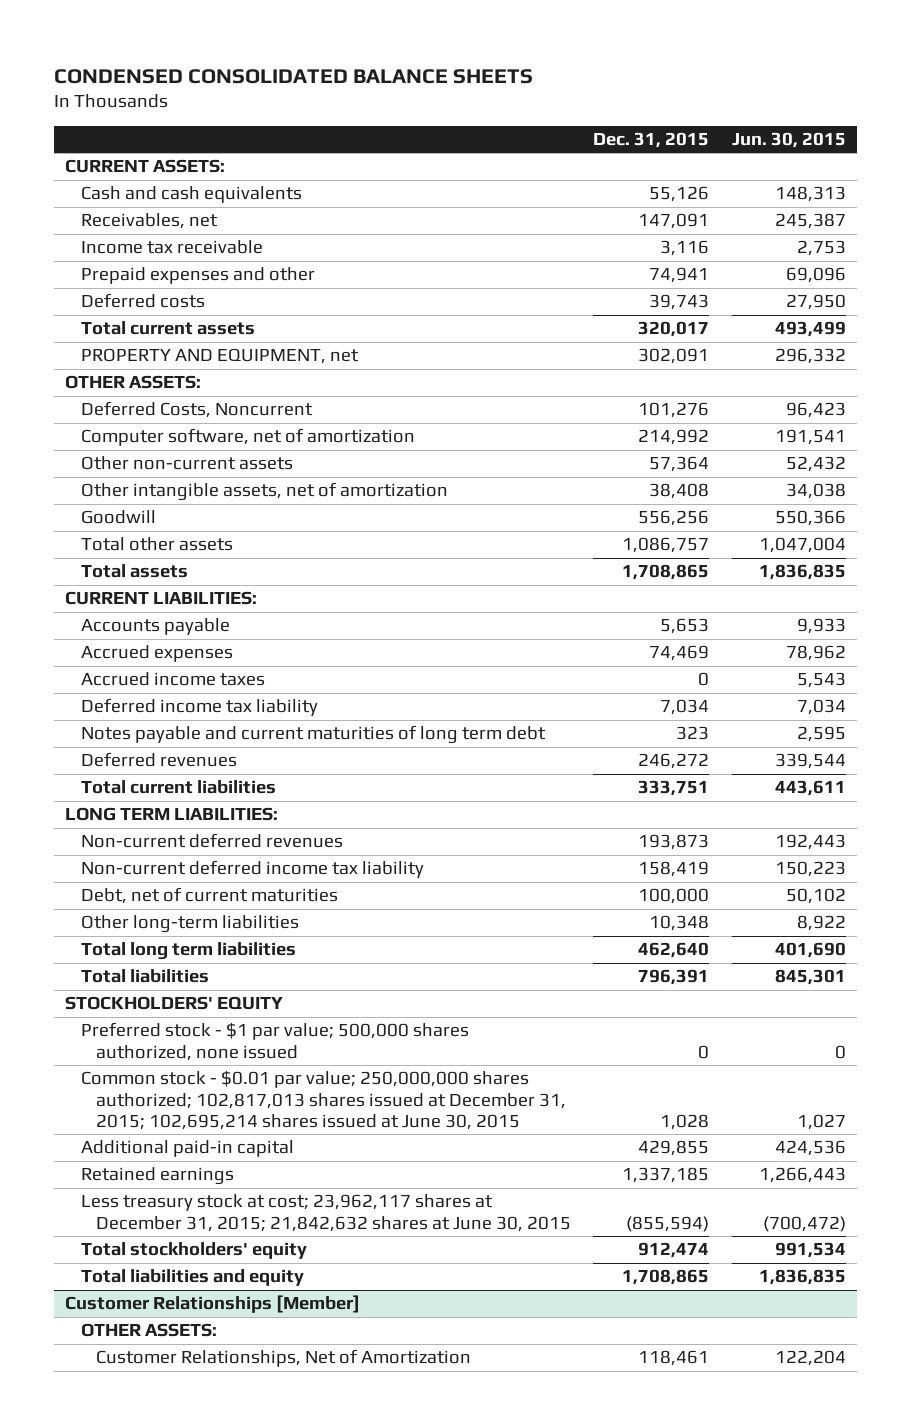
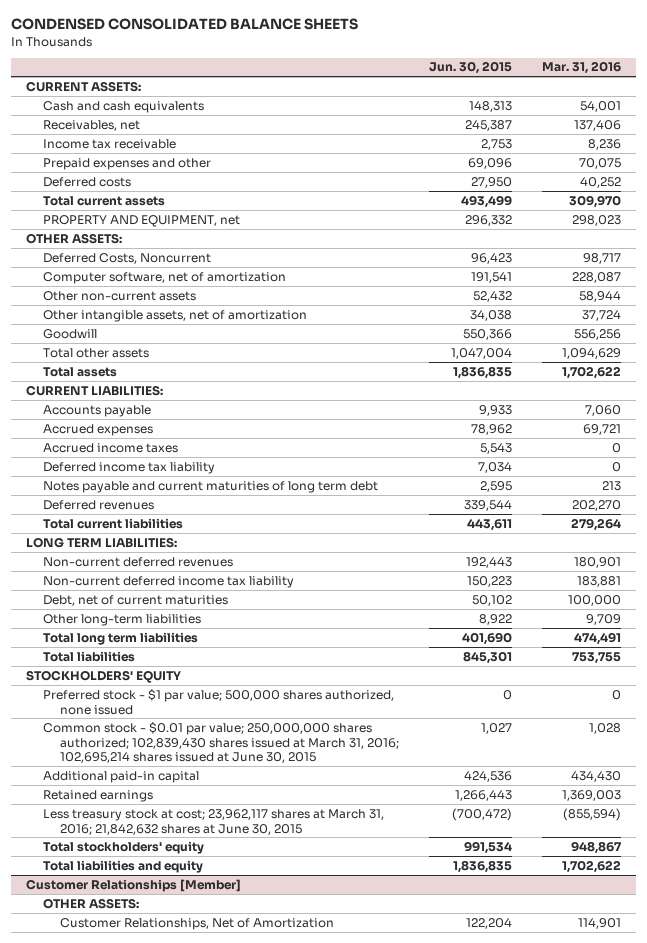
- | Dec. 31, 2015 | Jun. 30, 2015
+ | Jun. 30, 2015 | Mar. 31, 2016
- Common stock - $0.01 par value; 250,000,000 shares authorized; 102,817,013 shares issued at December 31, 2015; 102,695,214 shares issued at June 30, 2015 | 1,028 | 1,027
+ Common stock - $0.01 par value; 250,000,000 shares authorized; 102,839,430 shares issued at March 31, 2016; 102,695,214 shares issued at June 30, 2015 | 1,027 | 1,028
- Less treasury stock at cost; 23,962,117 shares at December 31, 2015; 21,842,632 shares at June 30, 2015 | (855,594) | (700,472)
+ Less treasury stock at cost; 23,962,117 shares at March 31, 2016; 21,842,632 shares at June 30, 2015 | (700,472) | (855,594)

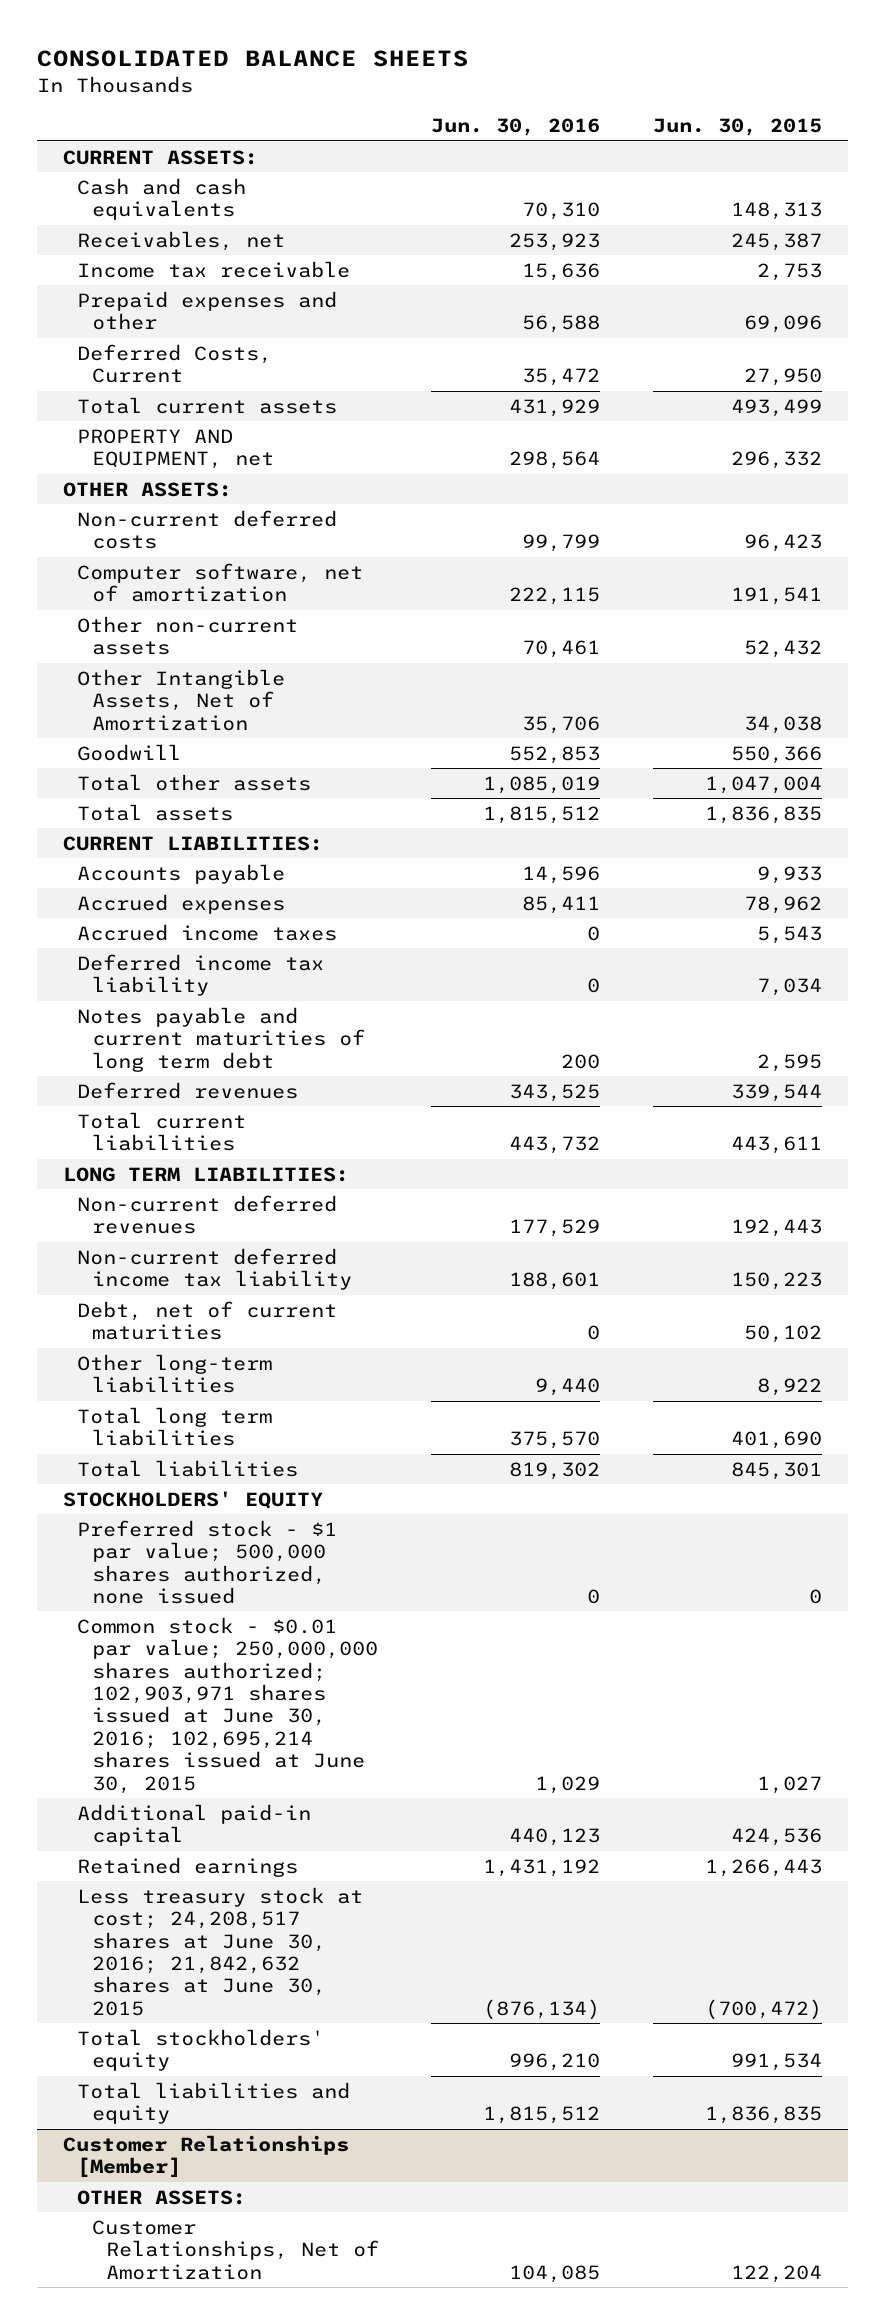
- CONDENSED CONSOLIDATED BALANCE SHEETS
+ CONSOLIDATED BALANCE SHEETS
- | Jun. 30, 2015 | Mar. 31, 2016
+ | Jun. 30, 2016 | Jun. 30, 2015
- Deferred costs | 27,950 | 40,252
+ Deferred Costs, Current | 35,472 | 27,950
- Deferred Costs, Noncurrent | 96,423 | 98,717
+ Non-current deferred costs | 99,799 | 96,423
- Other intangible assets, net of amortization | 34,038 | 37,724
+ Other Intangible Assets, Net of Amortization | 35,706 | 34,038
- Common stock - $0.01 par value; 250,000,000 shares authorized; 102,839,430 shares issued at March 31, 2016; 102,695,214 shares issued at June 30, 2015 | 1,027 | 1,028
+ Common stock - $0.01 par value; 250,000,000 shares authorized; 102,903,971 shares issued at June 30, 2016; 102,695,214 shares issued at June 30, 2015 | 1,029 | 1,027
- Less treasury stock at cost; 23,962,117 shares at March 31, 2016; 21,842,632 shares at June 30, 2015 | (700,472) | (855,594)
+ Less treasury stock at cost; 24,208,517 shares at June 30, 2016; 21,842,632 shares at June 30, 2015 | (876,134) | (700,472)

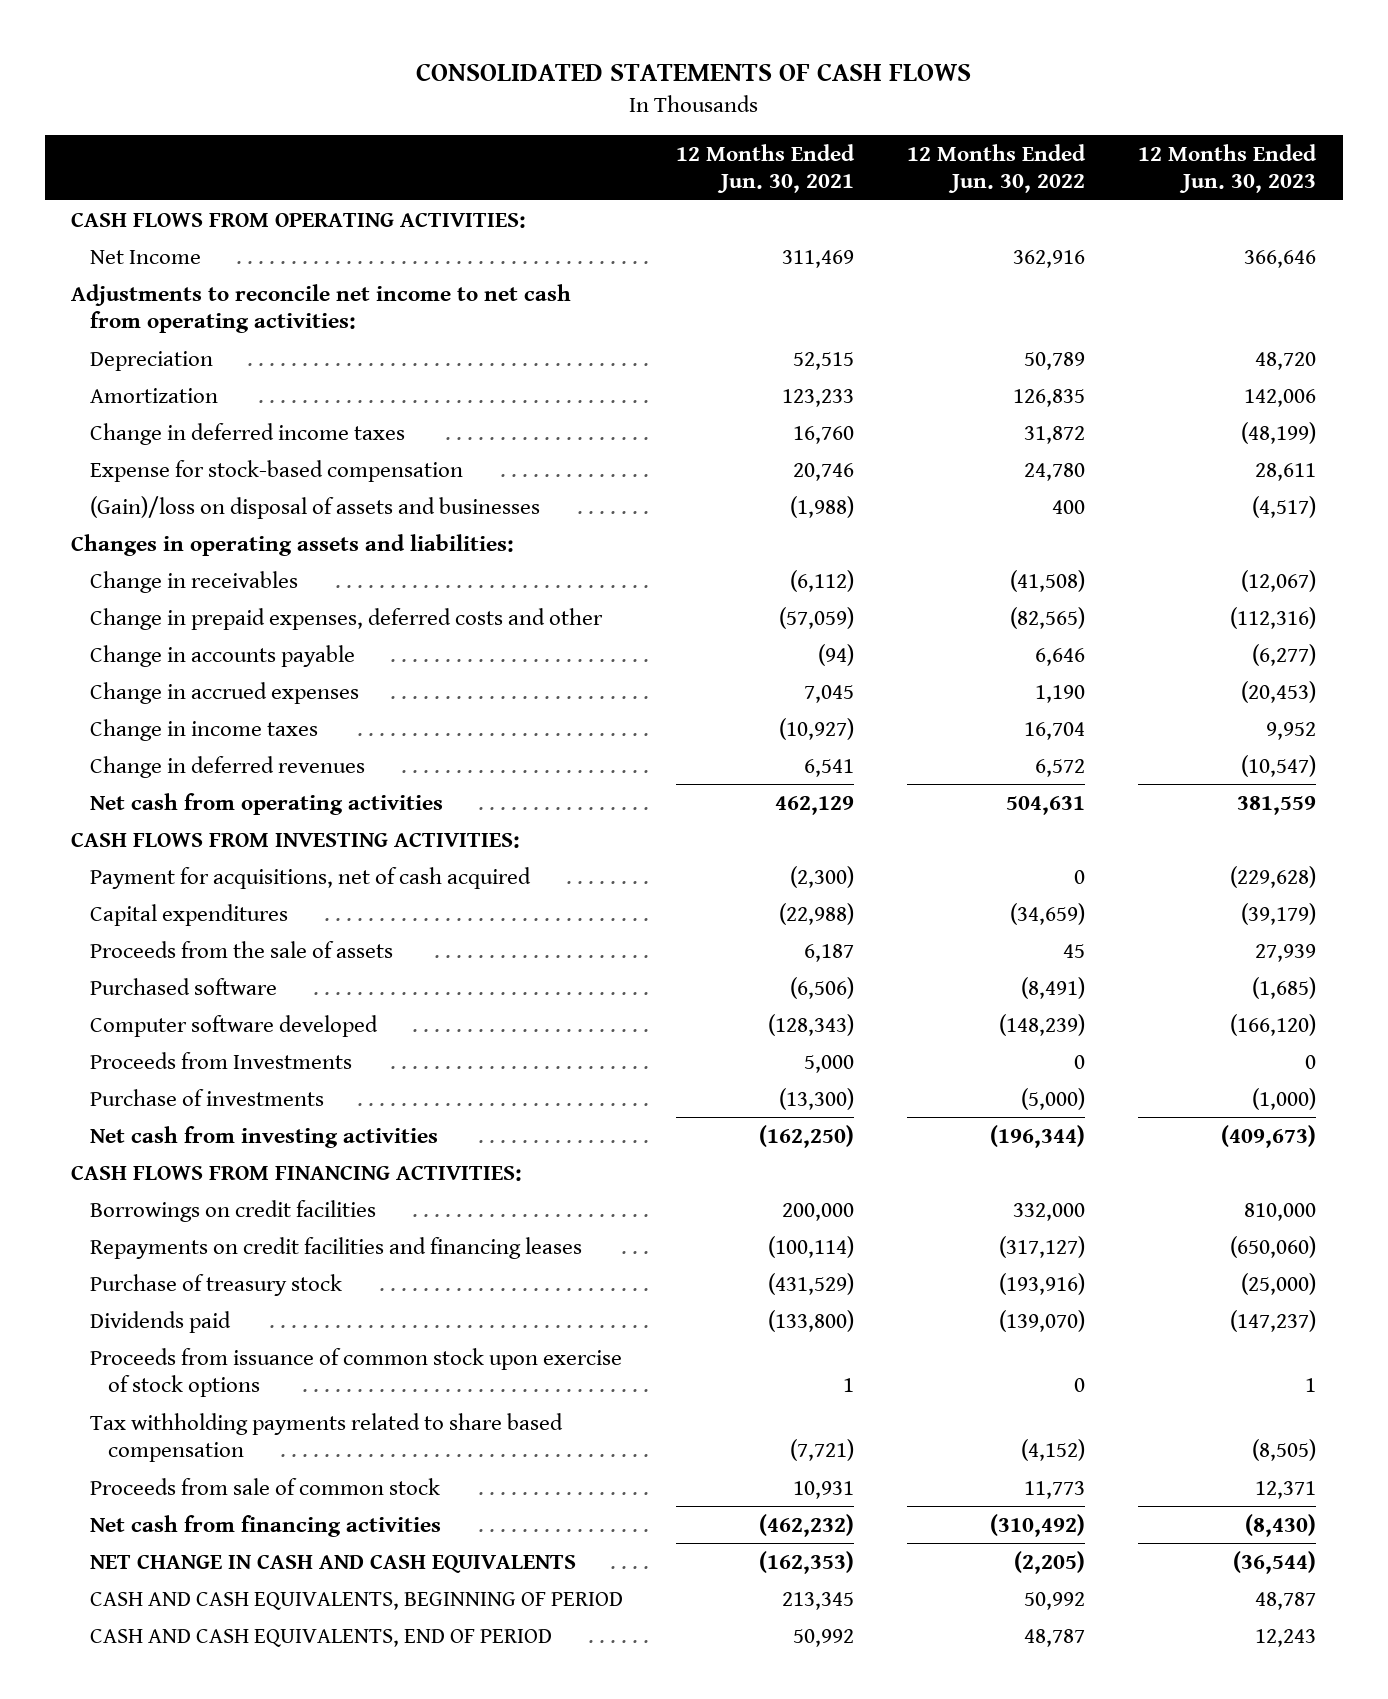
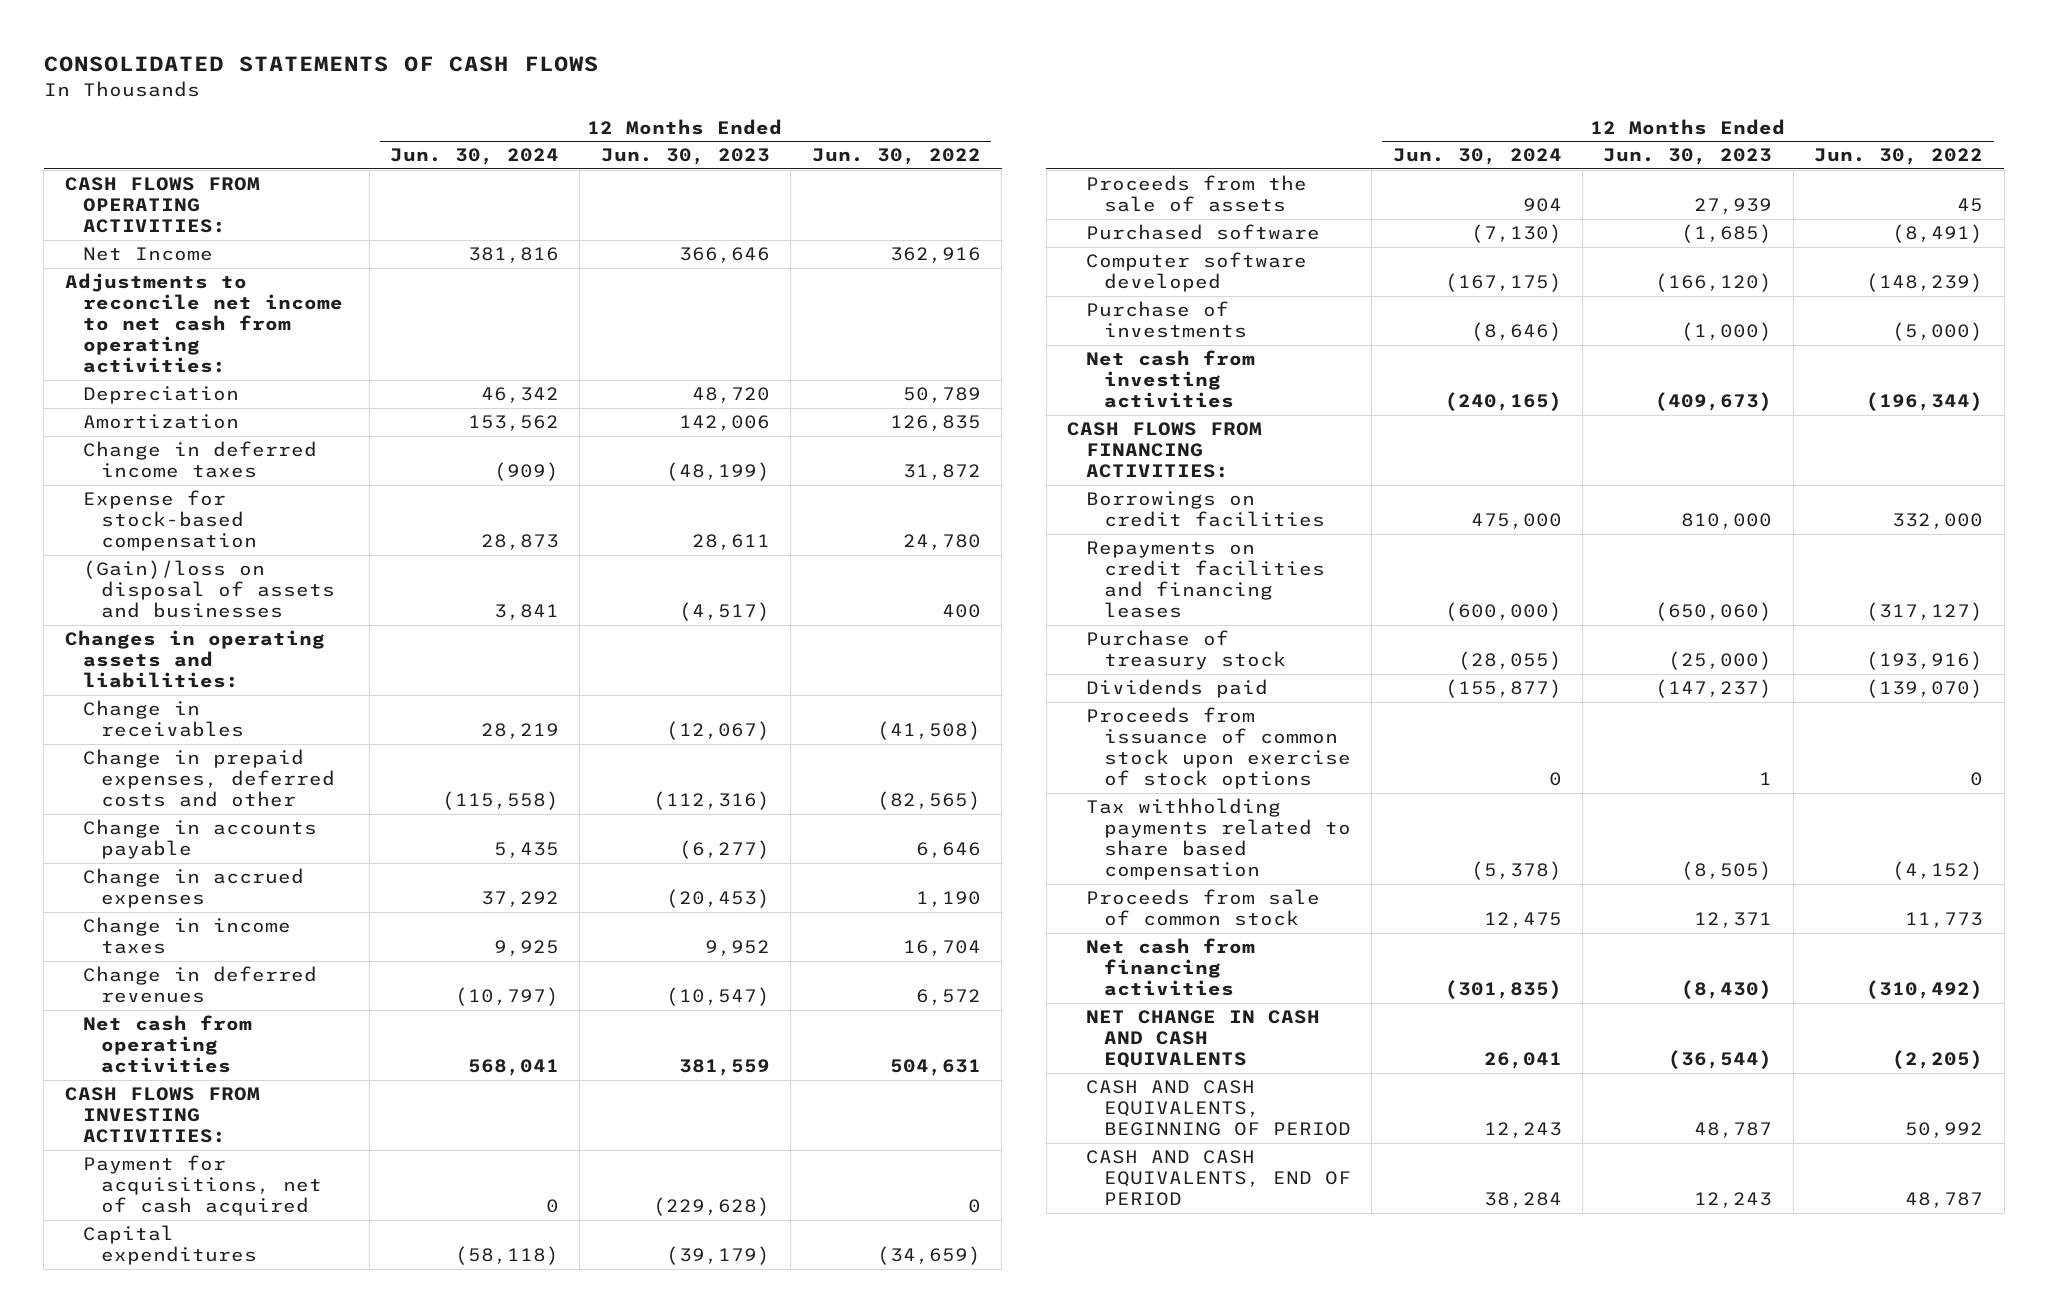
- | 12 Months Ended Jun. 30, 2021 | 12 Months Ended Jun. 30, 2022 | 12 Months Ended Jun. 30, 2023
+ | 12 Months Ended Jun. 30, 2024 | 12 Months Ended Jun. 30, 2023 | 12 Months Ended Jun. 30, 2022
- Proceeds from Investments | 5,000 | 0 | 0

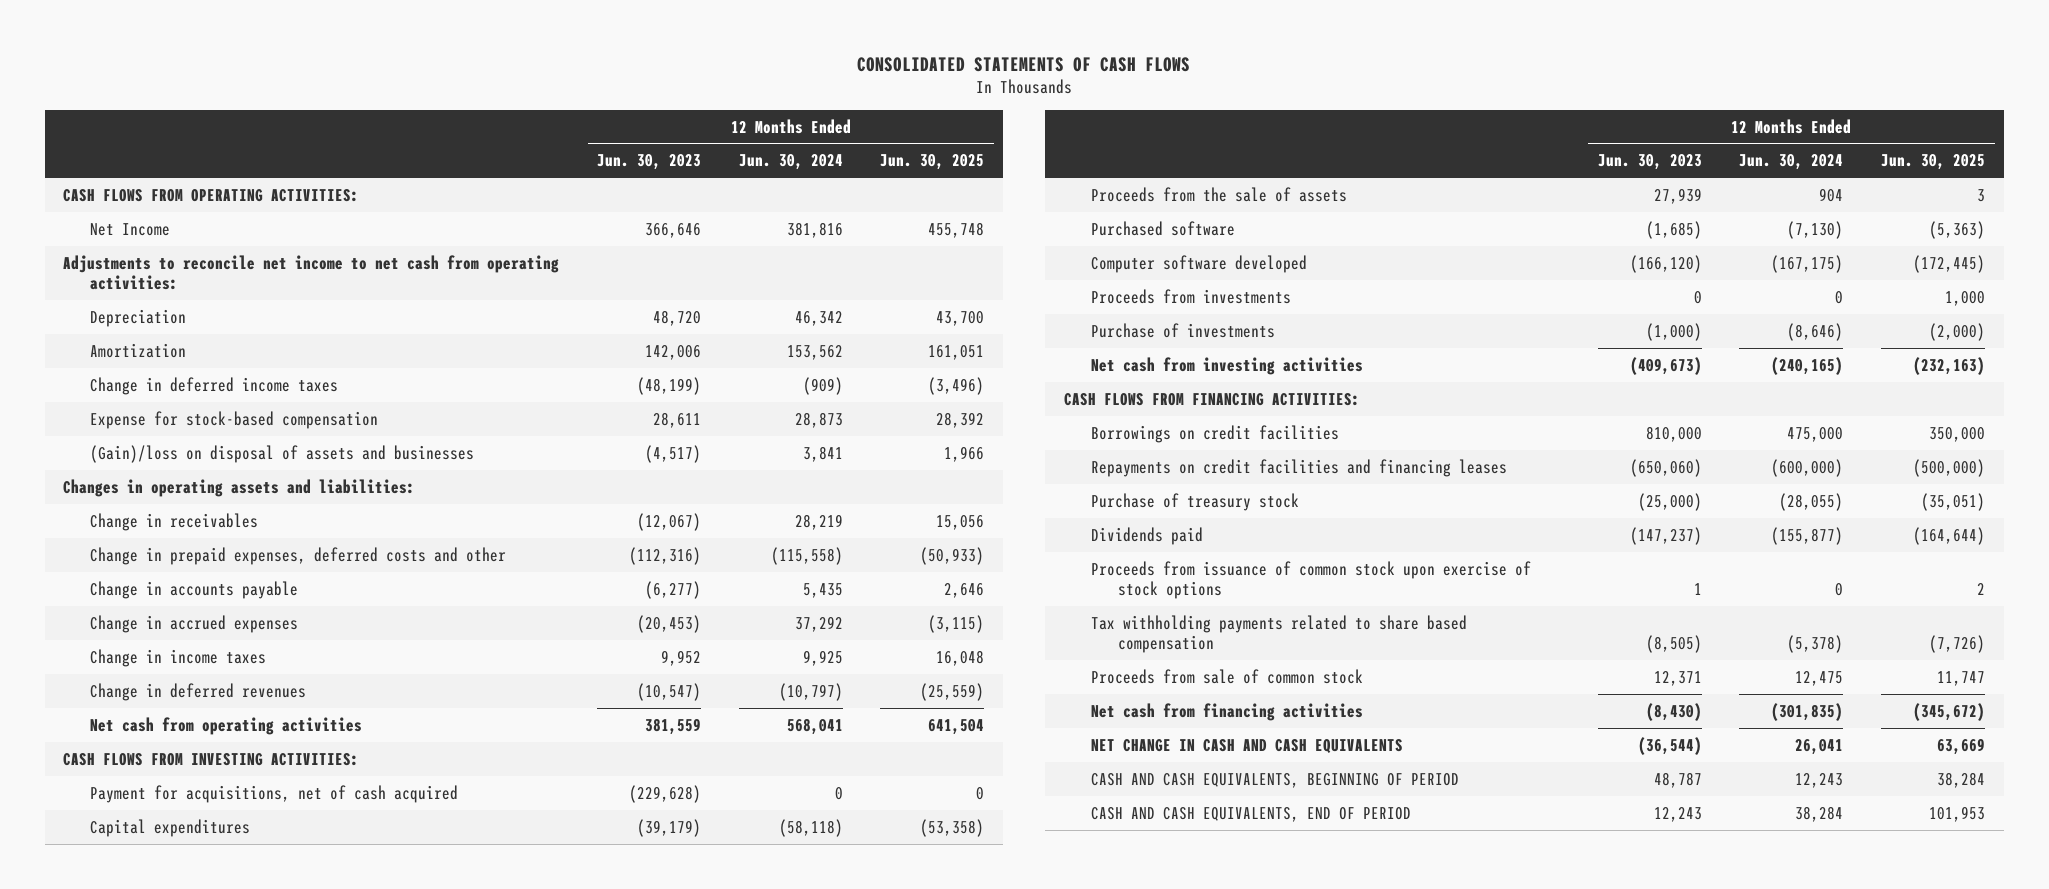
- | 12 Months Ended Jun. 30, 2024 | 12 Months Ended Jun. 30, 2023 | 12 Months Ended Jun. 30, 2022
+ | 12 Months Ended Jun. 30, 2023 | 12 Months Ended Jun. 30, 2024 | 12 Months Ended Jun. 30, 2025
+ Proceeds from investments | 0 | 0 | 1,000

